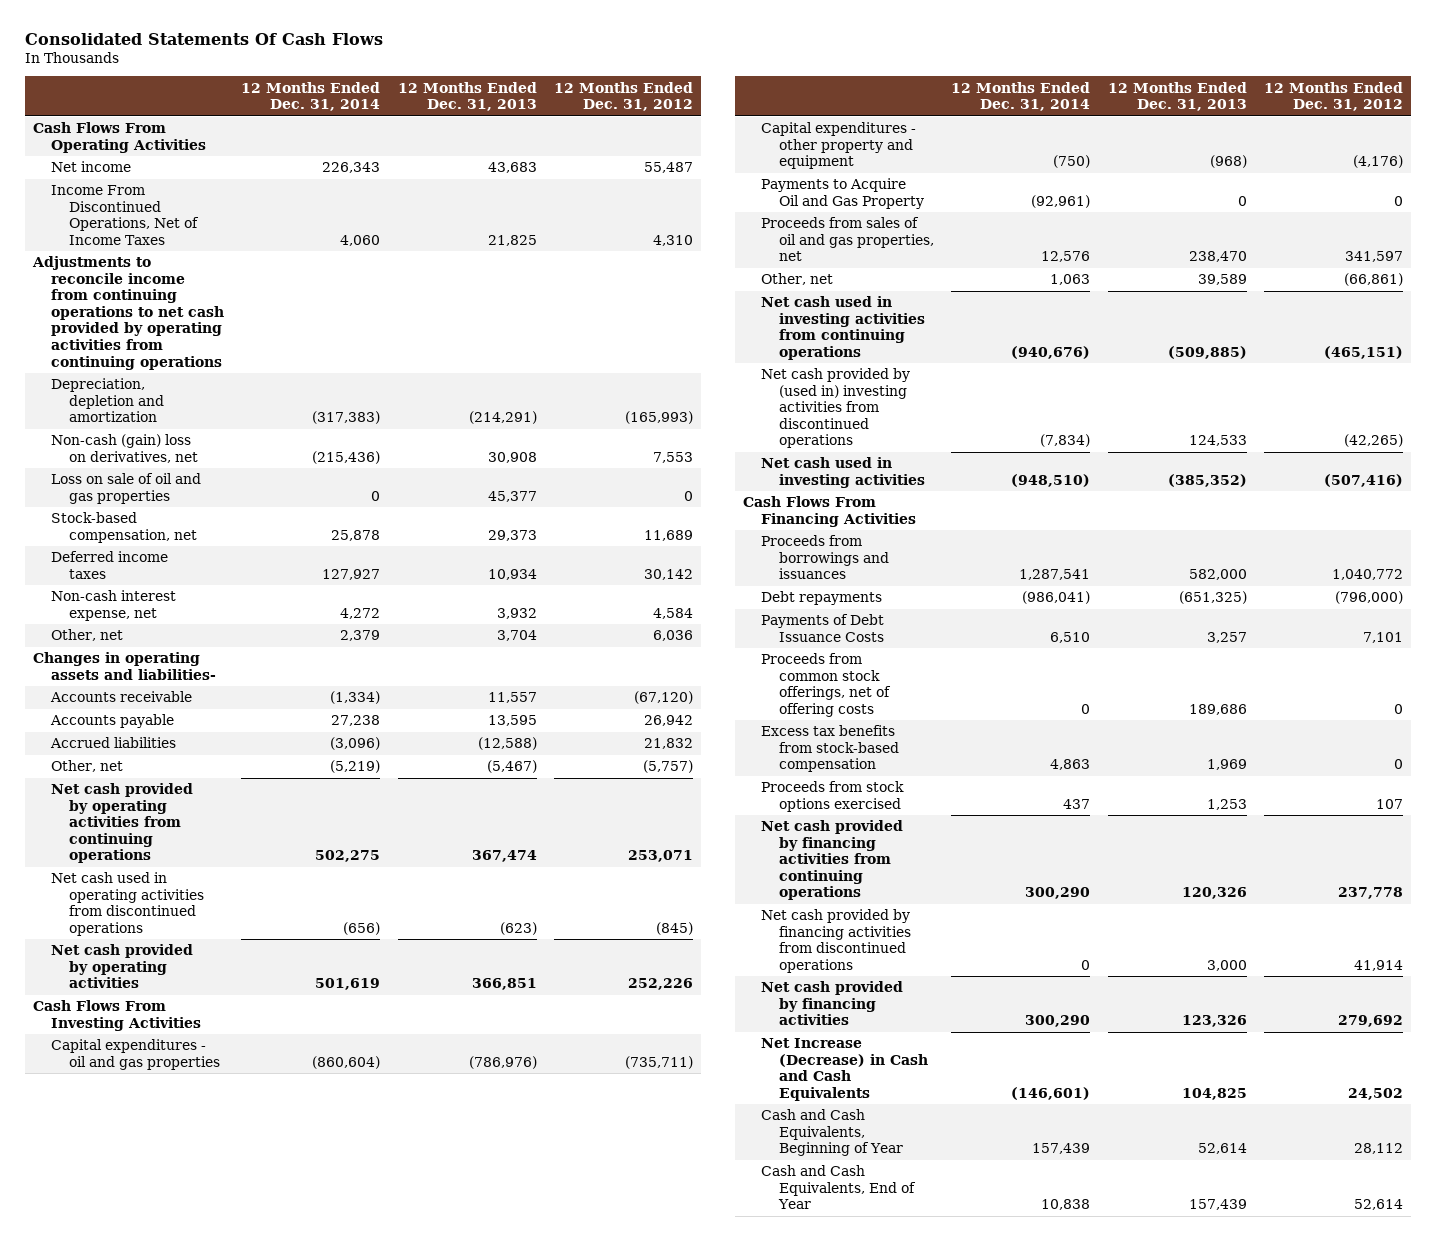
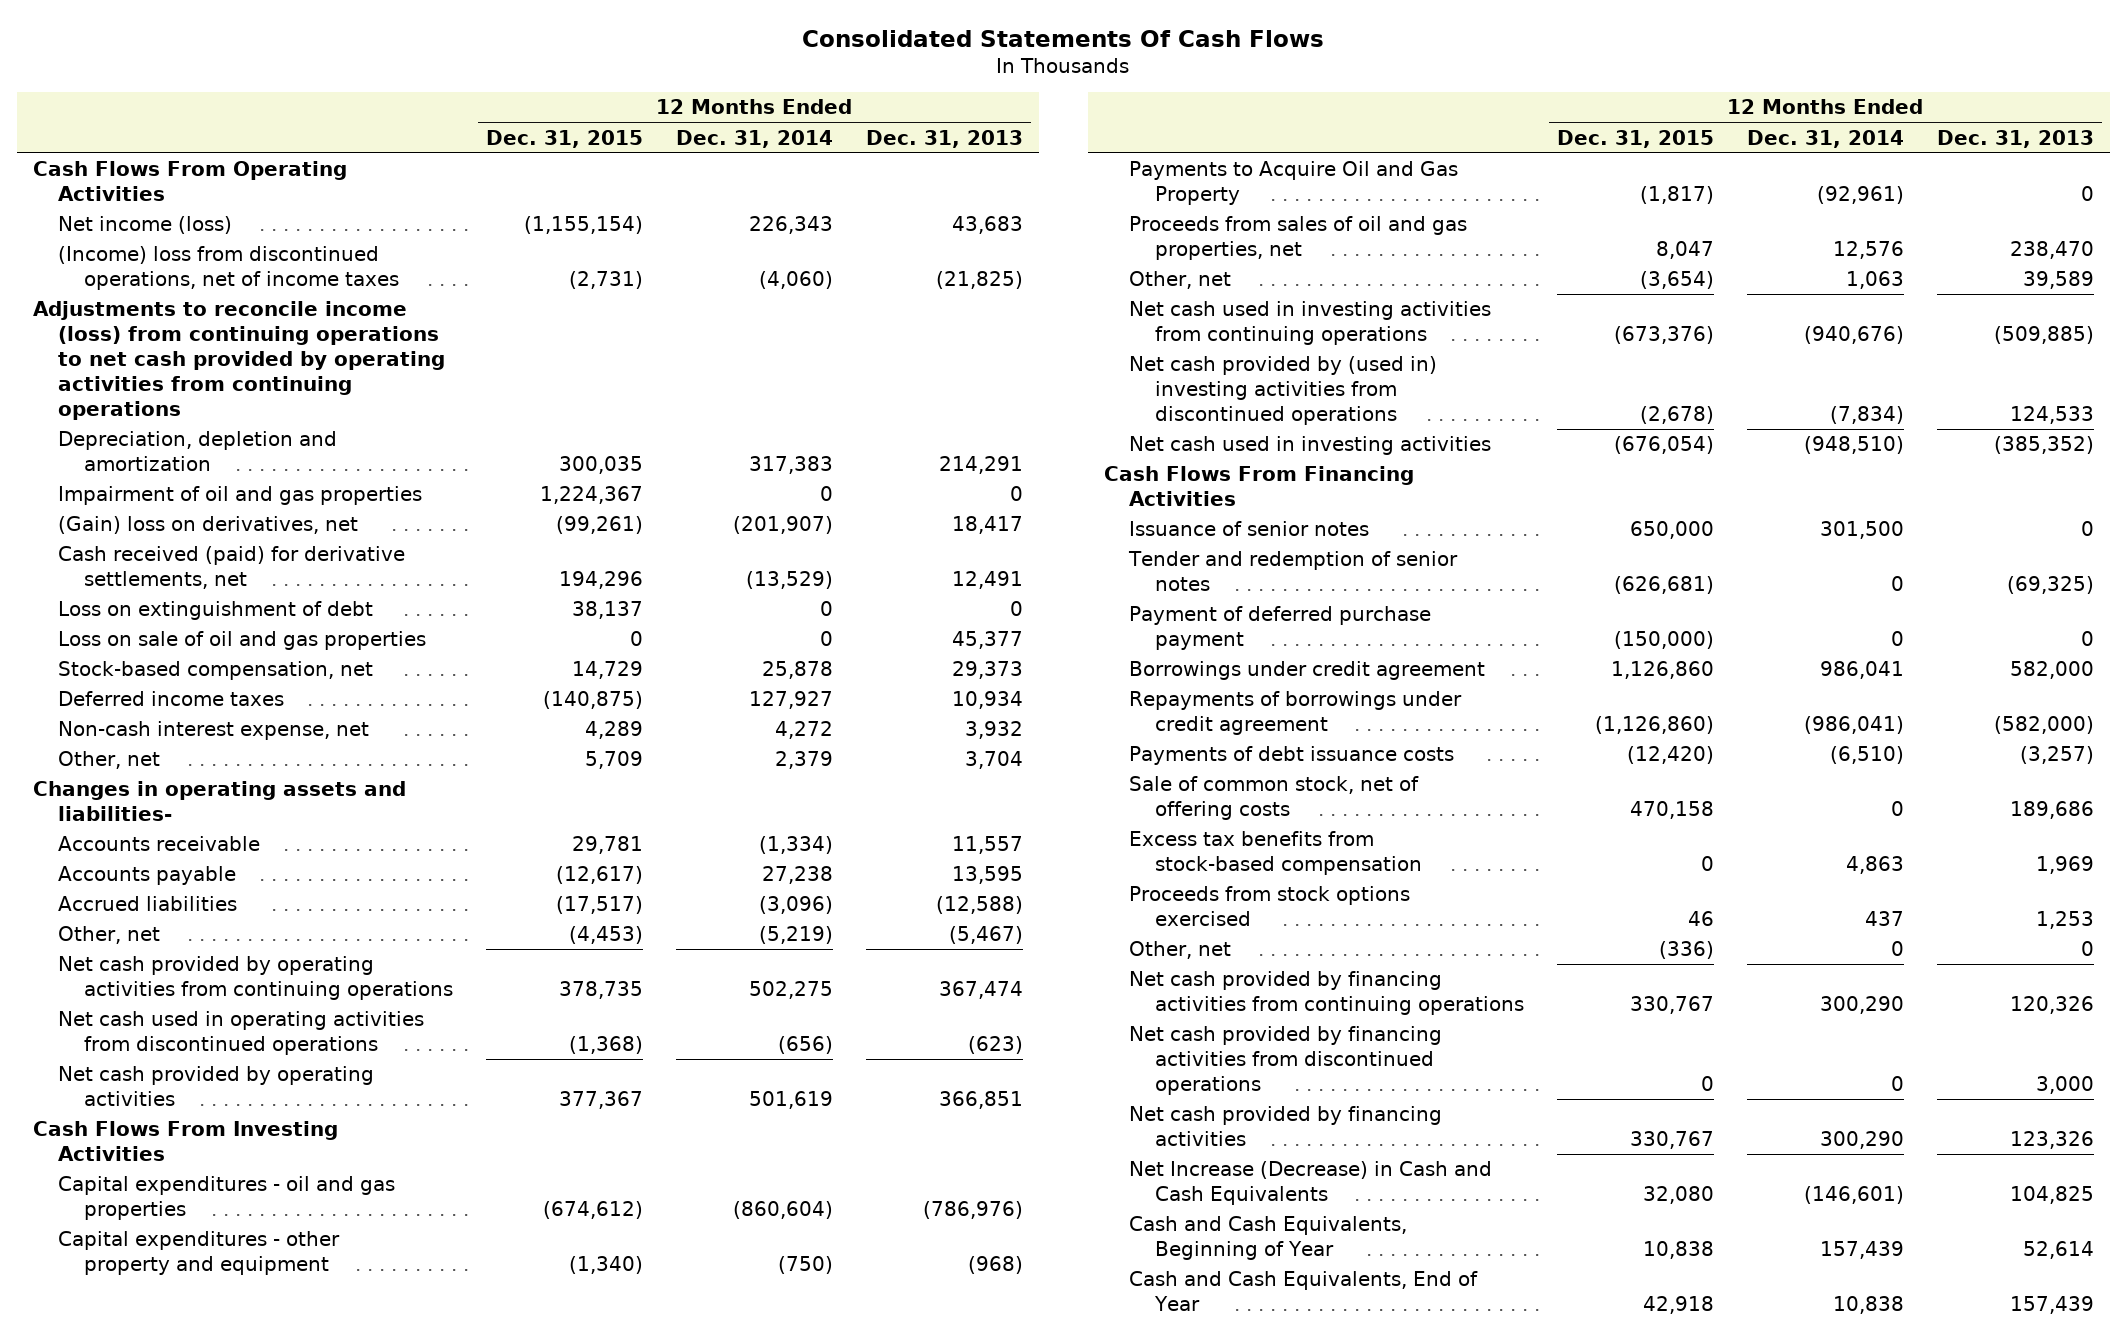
- | 12 Months Ended Dec. 31, 2014 | 12 Months Ended Dec. 31, 2013 | 12 Months Ended Dec. 31, 2012
+ | 12 Months Ended Dec. 31, 2015 | 12 Months Ended Dec. 31, 2014 | 12 Months Ended Dec. 31, 2013
- Net income | 226,343 | 43,683 | 55,487
- Income From Discontinued Operations, Net of Income Taxes | 4,060 | 21,825 | 4,310
- Adjustments to reconcile income from continuing operations to net cash provided by operating activities from continuing operations
- Depreciation, depletion and amortization | (317,383) | (214,291) | (165,993)
- Non-cash (gain) loss on derivatives, net | (215,436) | 30,908 | 7,553
+ Net income (loss) | (1,155,154) | 226,343 | 43,683
+ (Income) loss from discontinued operations, net of income taxes | (2,731) | (4,060) | (21,825)
+ Adjustments to reconcile income (loss) from continuing operations to net cash provided by operating activities from continuing operations
+ Depreciation, depletion and amortization | 300,035 | 317,383 | 214,291
+ Impairment of oil and gas properties | 1,224,367 | 0 | 0
+ (Gain) loss on derivatives, net | (99,261) | (201,907) | 18,417
+ Cash received (paid) for derivative settlements, net | 194,296 | (13,529) | 12,491
+ Loss on extinguishment of debt | 38,137 | 0 | 0
- Proceeds from borrowings and issuances | 1,287,541 | 582,000 | 1,040,772
- Debt repayments | (986,041) | (651,325) | (796,000)
- Payments of Debt Issuance Costs | 6,510 | 3,257 | 7,101
- Proceeds from common stock offerings, net of offering costs | 0 | 189,686 | 0
+ Issuance of senior notes | 650,000 | 301,500 | 0
+ Tender and redemption of senior notes | (626,681) | 0 | (69,325)
+ Payment of deferred purchase payment | (150,000) | 0 | 0
+ Borrowings under credit agreement | 1,126,860 | 986,041 | 582,000
+ Repayments of borrowings under credit agreement | (1,126,860) | (986,041) | (582,000)
+ Payments of debt issuance costs | (12,420) | (6,510) | (3,257)
+ Sale of common stock, net of offering costs | 470,158 | 0 | 189,686
+ Other, net | (336) | 0 | 0

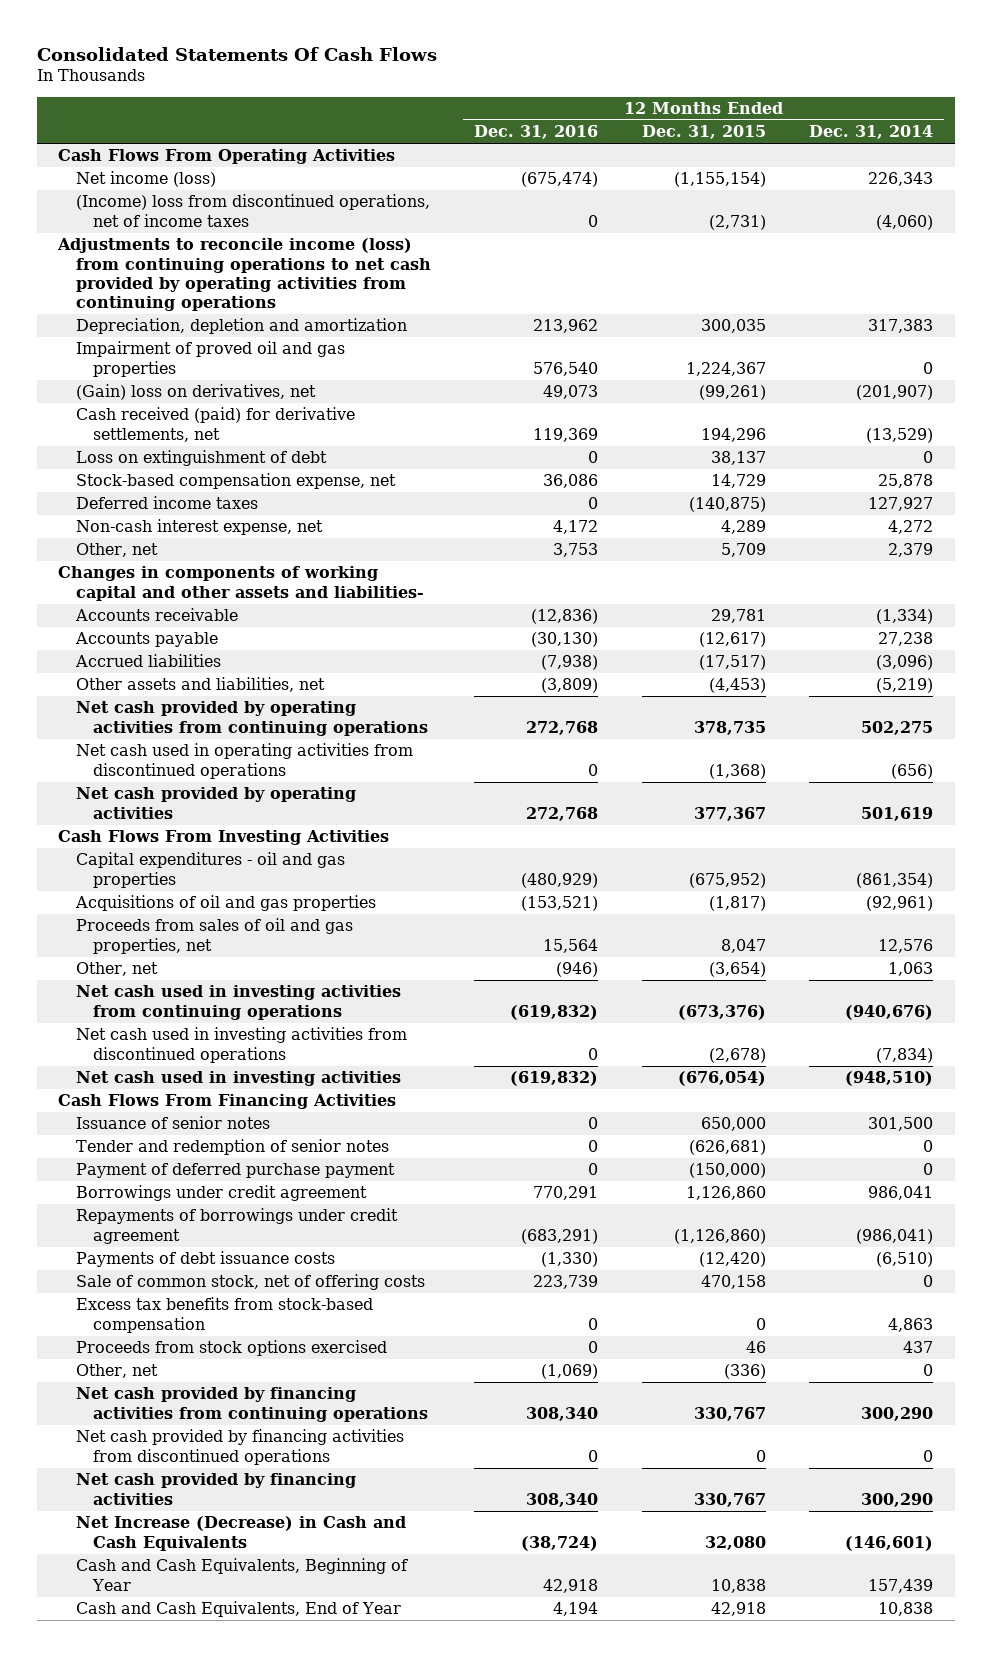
- | 12 Months Ended Dec. 31, 2015 | 12 Months Ended Dec. 31, 2014 | 12 Months Ended Dec. 31, 2013
+ | 12 Months Ended Dec. 31, 2016 | 12 Months Ended Dec. 31, 2015 | 12 Months Ended Dec. 31, 2014
- Impairment of oil and gas properties | 1,224,367 | 0 | 0
+ Impairment of proved oil and gas properties | 576,540 | 1,224,367 | 0
- Loss on sale of oil and gas properties | 0 | 0 | 45,377
- Stock-based compensation, net | 14,729 | 25,878 | 29,373
+ Stock-based compensation expense, net | 36,086 | 14,729 | 25,878
- Changes in operating assets and liabilities-
+ Changes in components of working capital and other assets and liabilities-
- Other, net | (4,453) | (5,219) | (5,467)
+ Other assets and liabilities, net | (3,809) | (4,453) | (5,219)
- Capital expenditures - oil and gas properties | (674,612) | (860,604) | (786,976)
- Capital expenditures - other property and equipment | (1,340) | (750) | (968)
- Payments to Acquire Oil and Gas Property | (1,817) | (92,961) | 0
+ Capital expenditures - oil and gas properties | (480,929) | (675,952) | (861,354)
+ Acquisitions of oil and gas properties | (153,521) | (1,817) | (92,961)
- Net cash provided by (used in) investing activities from discontinued operations | (2,678) | (7,834) | 124,533
+ Net cash used in investing activities from discontinued operations | 0 | (2,678) | (7,834)

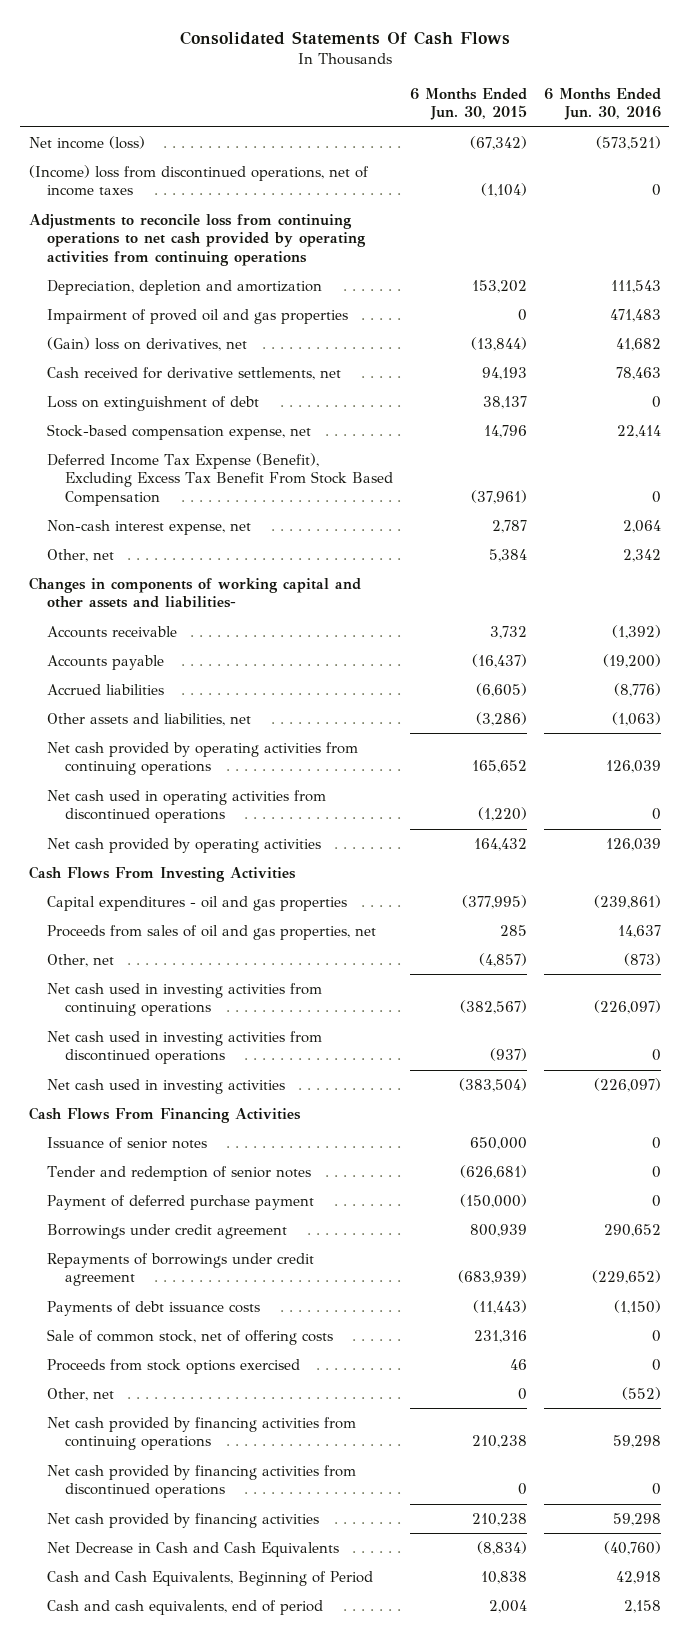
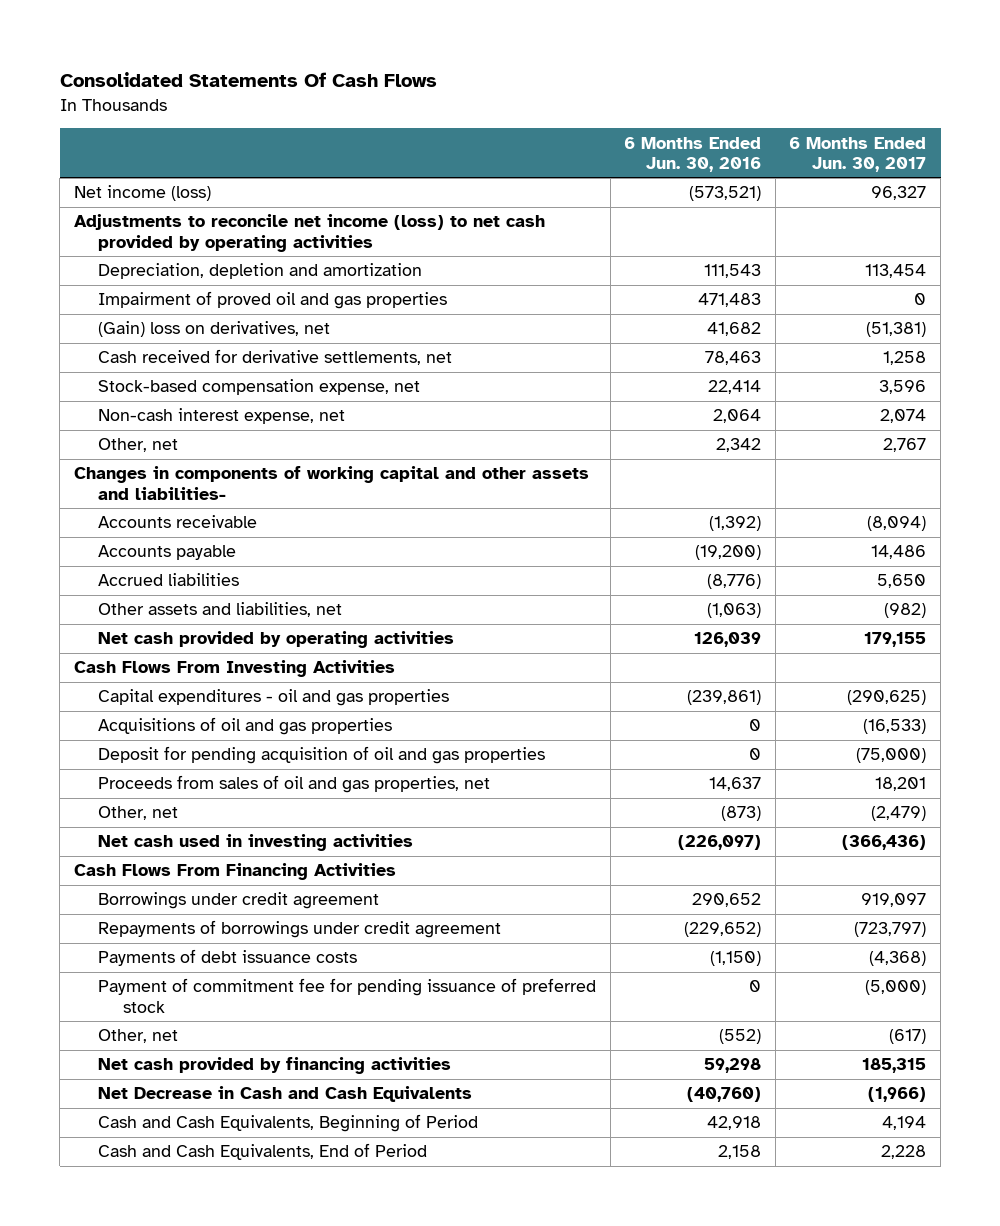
- | 6 Months Ended Jun. 30, 2015 | 6 Months Ended Jun. 30, 2016
+ | 6 Months Ended Jun. 30, 2016 | 6 Months Ended Jun. 30, 2017
- (Income) loss from discontinued operations, net of income taxes | (1,104) | 0
- Adjustments to reconcile loss from continuing operations to net cash provided by operating activities from continuing operations
+ Adjustments to reconcile net income (loss) to net cash provided by operating activities
- Loss on extinguishment of debt | 38,137 | 0
- Deferred Income Tax Expense (Benefit), Excluding Excess Tax Benefit From Stock Based Compensation | (37,961) | 0
- Net cash provided by operating activities from continuing operations | 165,652 | 126,039
- Net cash used in operating activities from discontinued operations | (1,220) | 0
+ Acquisitions of oil and gas properties | 0 | (16,533)
+ Deposit for pending acquisition of oil and gas properties | 0 | (75,000)
- Net cash used in investing activities from continuing operations | (382,567) | (226,097)
- Net cash used in investing activities from discontinued operations | (937) | 0
- Issuance of senior notes | 650,000 | 0
- Tender and redemption of senior notes | (626,681) | 0
- Payment of deferred purchase payment | (150,000) | 0
- Sale of common stock, net of offering costs | 231,316 | 0
- Proceeds from stock options exercised | 46 | 0
+ Payment of commitment fee for pending issuance of preferred stock | 0 | (5,000)
- Net cash provided by financing activities from continuing operations | 210,238 | 59,298
- Net cash provided by financing activities from discontinued operations | 0 | 0
- Cash and cash equivalents, end of period | 2,004 | 2,158
+ Cash and Cash Equivalents, End of Period | 2,158 | 2,228

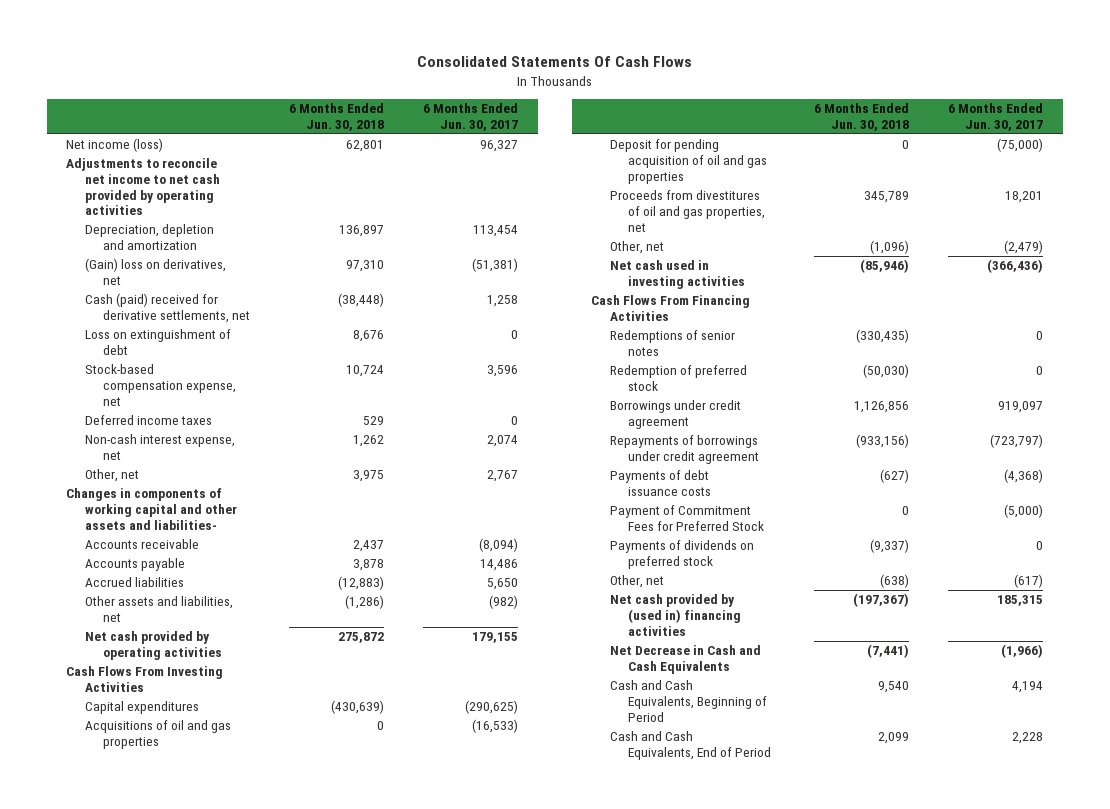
- | 6 Months Ended Jun. 30, 2016 | 6 Months Ended Jun. 30, 2017
+ | 6 Months Ended Jun. 30, 2018 | 6 Months Ended Jun. 30, 2017
- Adjustments to reconcile net income (loss) to net cash provided by operating activities
+ Adjustments to reconcile net income to net cash provided by operating activities
- Impairment of proved oil and gas properties | 471,483 | 0
- Cash received for derivative settlements, net | 78,463 | 1,258
+ Cash (paid) received for derivative settlements, net | (38,448) | 1,258
+ Loss on extinguishment of debt | 8,676 | 0
+ Deferred income taxes | 529 | 0
- Capital expenditures - oil and gas properties | (239,861) | (290,625)
+ Capital expenditures | (430,639) | (290,625)
- Proceeds from sales of oil and gas properties, net | 14,637 | 18,201
+ Proceeds from divestitures of oil and gas properties, net | 345,789 | 18,201
+ Redemptions of senior notes | (330,435) | 0
+ Redemption of preferred stock | (50,030) | 0
- Payment of commitment fee for pending issuance of preferred stock | 0 | (5,000)
+ Payment of Commitment Fees for Preferred Stock | 0 | (5,000)
+ Payments of dividends on preferred stock | (9,337) | 0
- Net cash provided by financing activities | 59,298 | 185,315
+ Net cash provided by (used in) financing activities | (197,367) | 185,315

